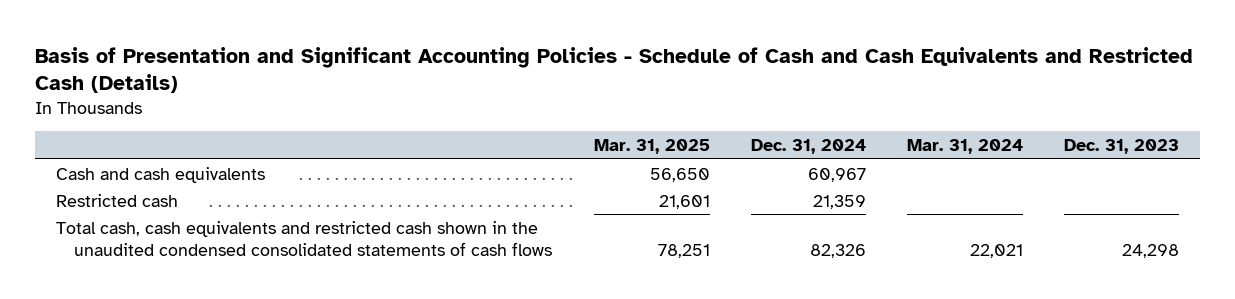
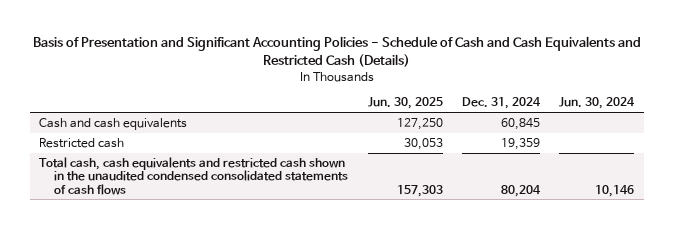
- | Mar. 31, 2025 | Dec. 31, 2024 | Mar. 31, 2024 | Dec. 31, 2023
+ | Jun. 30, 2025 | Dec. 31, 2024 | Jun. 30, 2024
- Cash and cash equivalents | 56,650 | 60,967 | |
- Restricted cash | 21,601 | 21,359 | |
- Total cash, cash equivalents and restricted cash shown in the unaudited condensed consolidated statements of cash flows | 78,251 | 82,326 | 22,021 | 24,298
+ Cash and cash equivalents | 127,250 | 60,845 |
+ Restricted cash | 30,053 | 19,359 |
+ Total cash, cash equivalents and restricted cash shown in the unaudited condensed consolidated statements of cash flows | 157,303 | 80,204 | 10,146

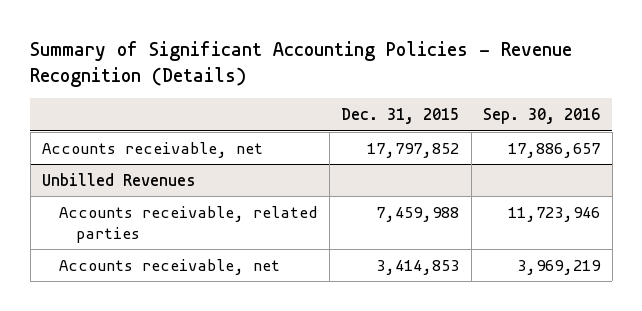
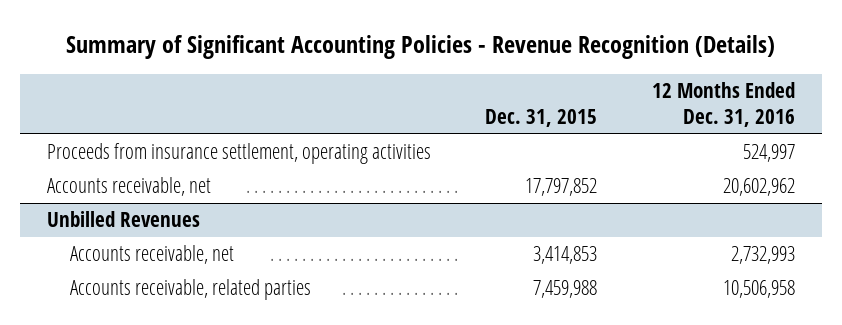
- | Dec. 31, 2015 | Sep. 30, 2016
+ | Dec. 31, 2015 | 12 Months Ended Dec. 31, 2016
+ Proceeds from insurance settlement, operating activities | | 524,997
@ Unbilled Revenues
moved down: Accounts receivable, related parties | 7,459,988 | 10,506,958

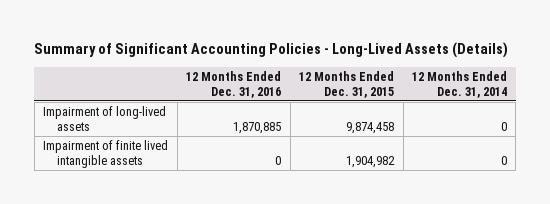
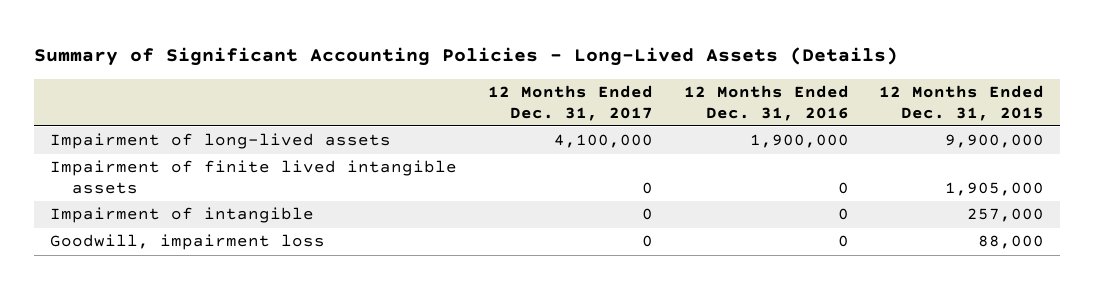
- | 12 Months Ended Dec. 31, 2016 | 12 Months Ended Dec. 31, 2015 | 12 Months Ended Dec. 31, 2014
+ | 12 Months Ended Dec. 31, 2017 | 12 Months Ended Dec. 31, 2016 | 12 Months Ended Dec. 31, 2015
- Impairment of long-lived assets | 1,870,885 | 9,874,458 | 0
- Impairment of finite lived intangible assets | 0 | 1,904,982 | 0
+ Impairment of long-lived assets | 4,100,000 | 1,900,000 | 9,900,000
+ Impairment of finite lived intangible assets | 0 | 0 | 1,905,000
+ Impairment of intangible | 0 | 0 | 257,000
+ Goodwill, impairment loss | 0 | 0 | 88,000

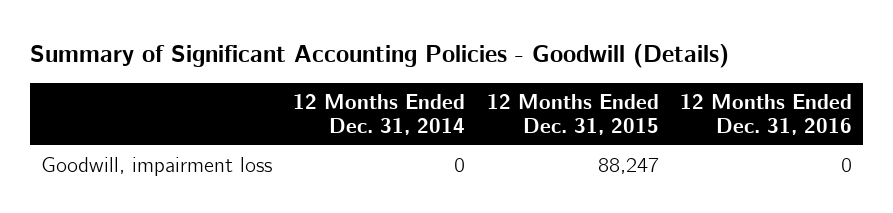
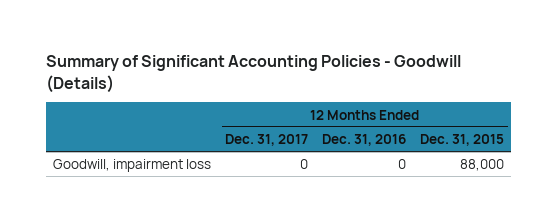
- | 12 Months Ended Dec. 31, 2014 | 12 Months Ended Dec. 31, 2015 | 12 Months Ended Dec. 31, 2016
+ | 12 Months Ended Dec. 31, 2017 | 12 Months Ended Dec. 31, 2016 | 12 Months Ended Dec. 31, 2015
- Goodwill, impairment loss | 0 | 88,247 | 0
+ Goodwill, impairment loss | 0 | 0 | 88,000

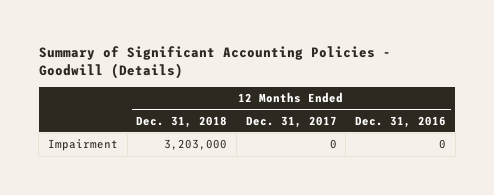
- | 12 Months Ended Dec. 31, 2017 | 12 Months Ended Dec. 31, 2016 | 12 Months Ended Dec. 31, 2015
+ | 12 Months Ended Dec. 31, 2018 | 12 Months Ended Dec. 31, 2017 | 12 Months Ended Dec. 31, 2016
- Goodwill, impairment loss | 0 | 0 | 88,000
+ Impairment | 3,203,000 | 0 | 0

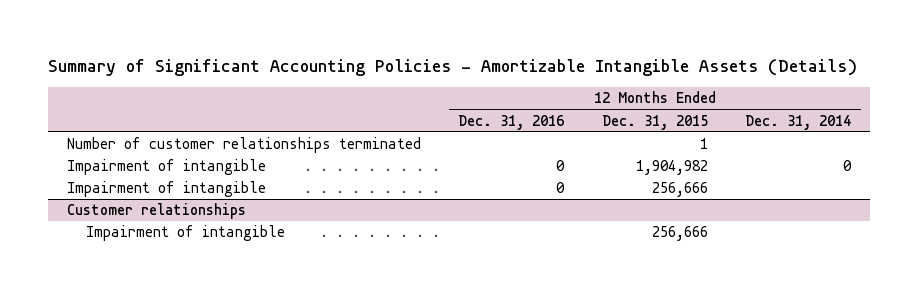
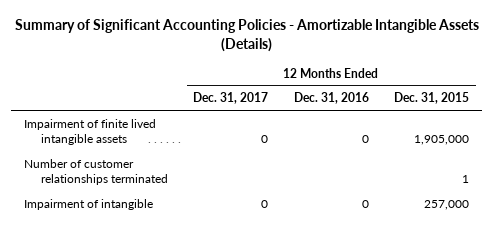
- | 12 Months Ended Dec. 31, 2016 | 12 Months Ended Dec. 31, 2015 | 12 Months Ended Dec. 31, 2014
+ | 12 Months Ended Dec. 31, 2017 | 12 Months Ended Dec. 31, 2016 | 12 Months Ended Dec. 31, 2015
+ Impairment of finite lived intangible assets | 0 | 0 | 1,905,000
- Impairment of intangible | 0 | 1,904,982 | 0
- Impairment of intangible | 0 | 256,666 |
- Customer relationships
- Impairment of intangible | | 256,666 |
+ Impairment of intangible | 0 | 0 | 257,000

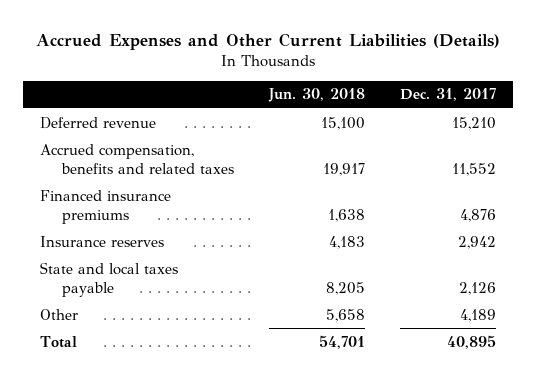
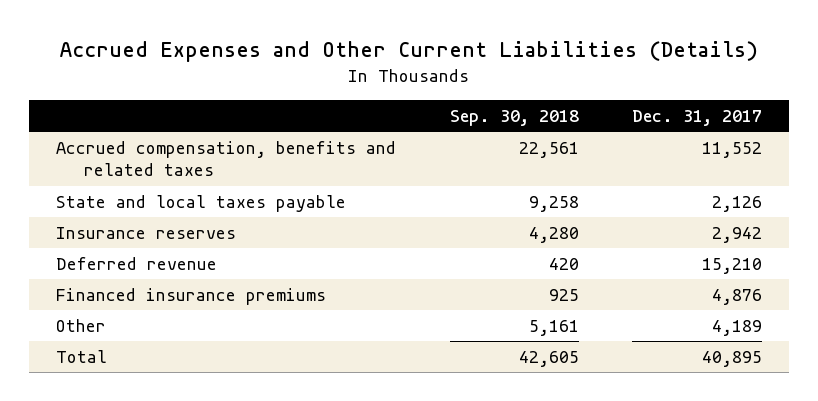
- | Jun. 30, 2018 | Dec. 31, 2017
+ | Sep. 30, 2018 | Dec. 31, 2017
moved down: Insurance reserves | 4,280 | 2,942
moved down: Deferred revenue | 420 | 15,210
moved down: Financed insurance premiums | 925 | 4,876

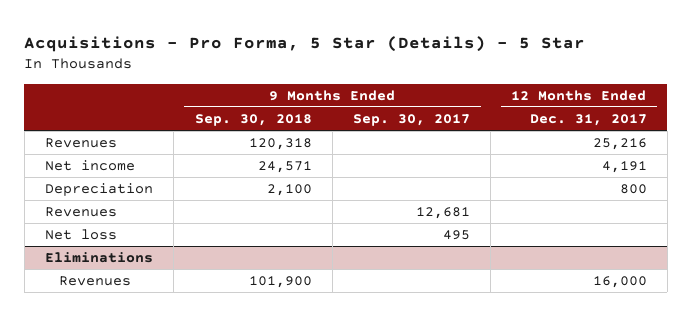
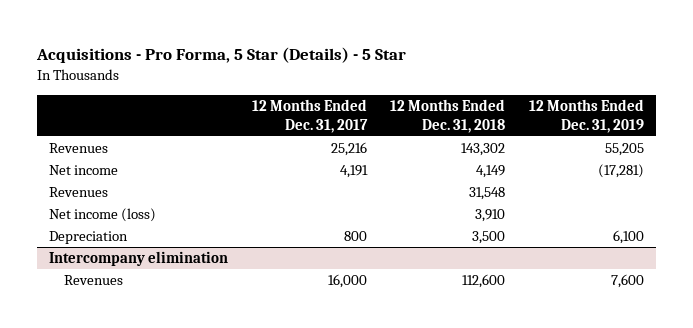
- | 9 Months Ended Sep. 30, 2018 | 9 Months Ended Sep. 30, 2017 | 12 Months Ended Dec. 31, 2017
+ | 12 Months Ended Dec. 31, 2017 | 12 Months Ended Dec. 31, 2018 | 12 Months Ended Dec. 31, 2019
- Net loss | | 495 |
- Eliminations
+ Net income (loss) | | 3,910 |
moved down: Depreciation | 800 | 3,500 | 6,100
+ Intercompany elimination

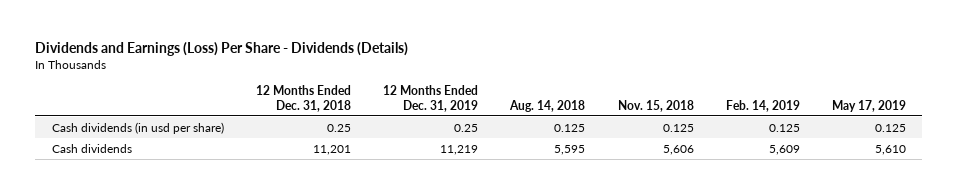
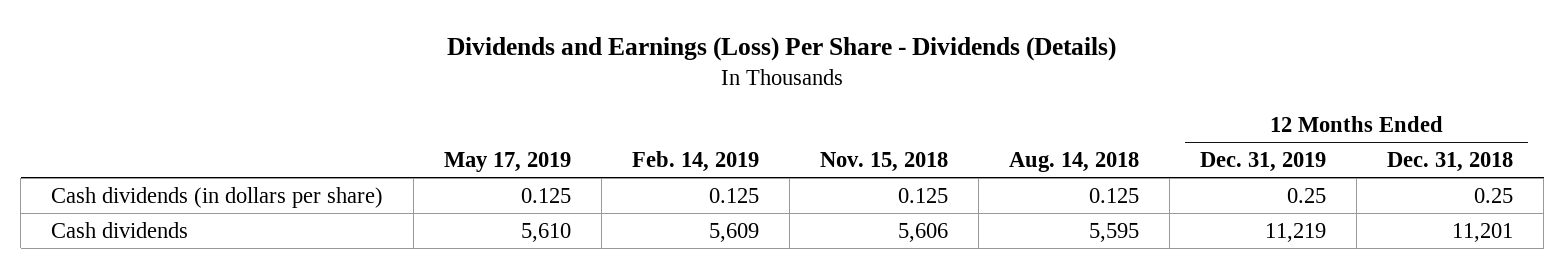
- | 12 Months Ended Dec. 31, 2018 | 12 Months Ended Dec. 31, 2019 | Aug. 14, 2018 | Nov. 15, 2018 | Feb. 14, 2019 | May 17, 2019
+ | May 17, 2019 | Feb. 14, 2019 | Nov. 15, 2018 | Aug. 14, 2018 | 12 Months Ended Dec. 31, 2019 | 12 Months Ended Dec. 31, 2018
- Cash dividends (in usd per share) | 0.25 | 0.25 | 0.125 | 0.125 | 0.125 | 0.125
+ Cash dividends (in dollars per share) | 0.125 | 0.125 | 0.125 | 0.125 | 0.25 | 0.25

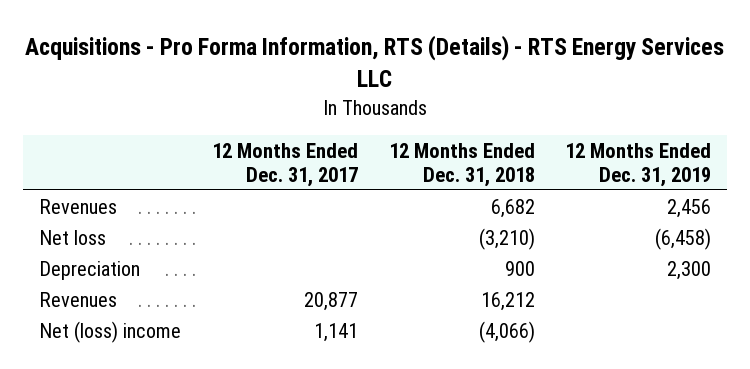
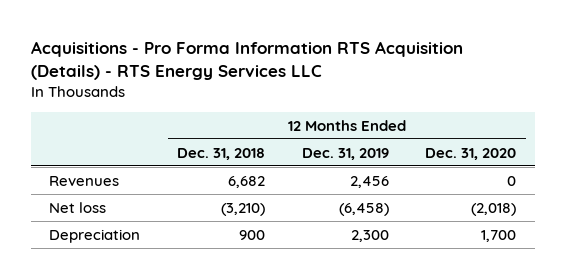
- Acquisitions - Pro Forma Information, RTS (Details) - RTS Energy Services LLC
+ Acquisitions - Pro Forma Information RTS Acquisition (Details) - RTS Energy Services LLC
- | 12 Months Ended Dec. 31, 2017 | 12 Months Ended Dec. 31, 2018 | 12 Months Ended Dec. 31, 2019
+ | 12 Months Ended Dec. 31, 2018 | 12 Months Ended Dec. 31, 2019 | 12 Months Ended Dec. 31, 2020
- Revenues | 20,877 | 16,212 |
- Net (loss) income | 1,141 | (4,066) |

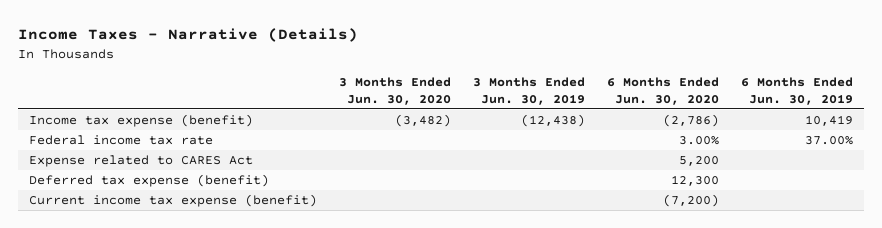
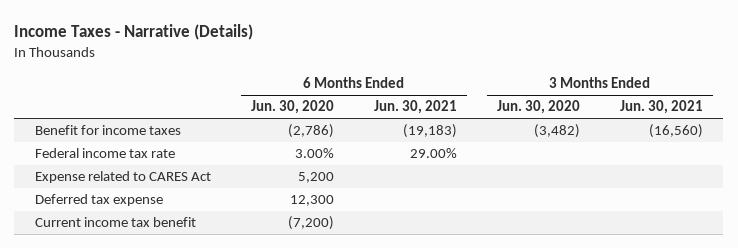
- | 3 Months Ended Jun. 30, 2020 | 3 Months Ended Jun. 30, 2019 | 6 Months Ended Jun. 30, 2020 | 6 Months Ended Jun. 30, 2019
+ | 6 Months Ended Jun. 30, 2020 | 6 Months Ended Jun. 30, 2021 | 3 Months Ended Jun. 30, 2020 | 3 Months Ended Jun. 30, 2021
- Income tax expense (benefit) | (3,482) | (12,438) | (2,786) | 10,419
+ Benefit for income taxes | (2,786) | (19,183) | (3,482) | (16,560)
- Deferred tax expense (benefit) | | | 12,300 |
- Current income tax expense (benefit) | | | (7,200) |
+ Deferred tax expense | 12,300 | | |
+ Current income tax benefit | (7,200) | | |

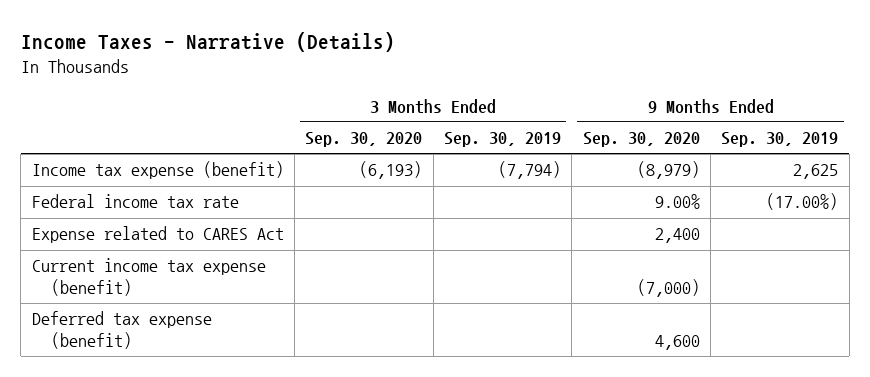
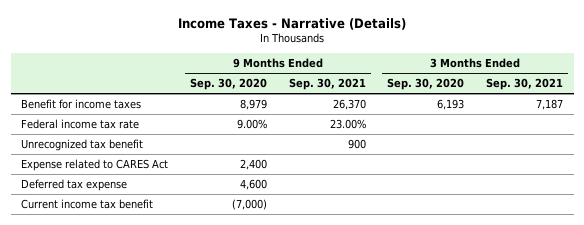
- | 3 Months Ended Sep. 30, 2020 | 3 Months Ended Sep. 30, 2019 | 9 Months Ended Sep. 30, 2020 | 9 Months Ended Sep. 30, 2019
+ | 9 Months Ended Sep. 30, 2020 | 9 Months Ended Sep. 30, 2021 | 3 Months Ended Sep. 30, 2020 | 3 Months Ended Sep. 30, 2021
- Income tax expense (benefit) | (6,193) | (7,794) | (8,979) | 2,625
+ Benefit for income taxes | 8,979 | 26,370 | 6,193 | 7,187
+ Unrecognized tax benefit | | 900 | |
- Current income tax expense (benefit) | | | (7,000) |
- Deferred tax expense (benefit) | | | 4,600 |
+ Deferred tax expense | 4,600 | | |
+ Current income tax benefit | (7,000) | | |

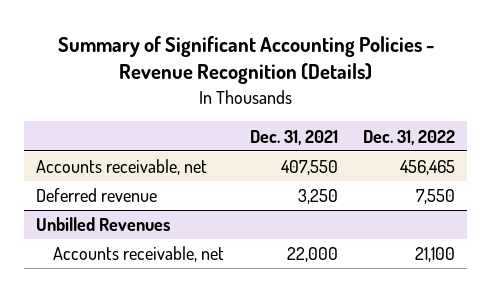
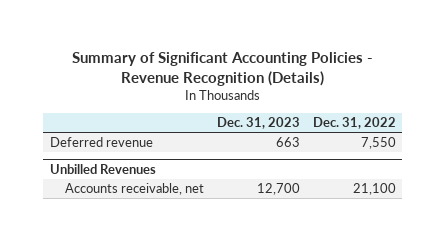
- | Dec. 31, 2021 | Dec. 31, 2022
+ | Dec. 31, 2023 | Dec. 31, 2022
- Accounts receivable, net | 407,550 | 456,465

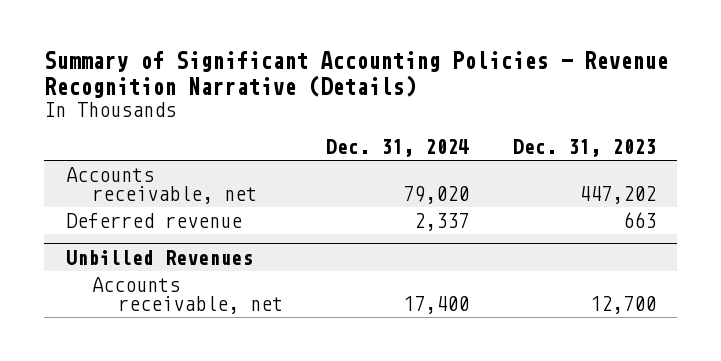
- Summary of Significant Accounting Policies - Revenue Recognition (Details)
+ Summary of Significant Accounting Policies - Revenue Recognition Narrative (Details)
- | Dec. 31, 2023 | Dec. 31, 2022
+ | Dec. 31, 2024 | Dec. 31, 2023
+ Accounts receivable, net | 79,020 | 447,202

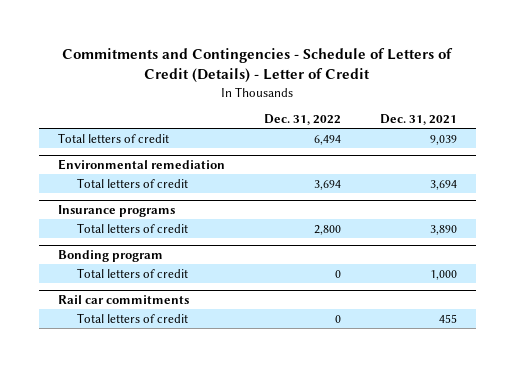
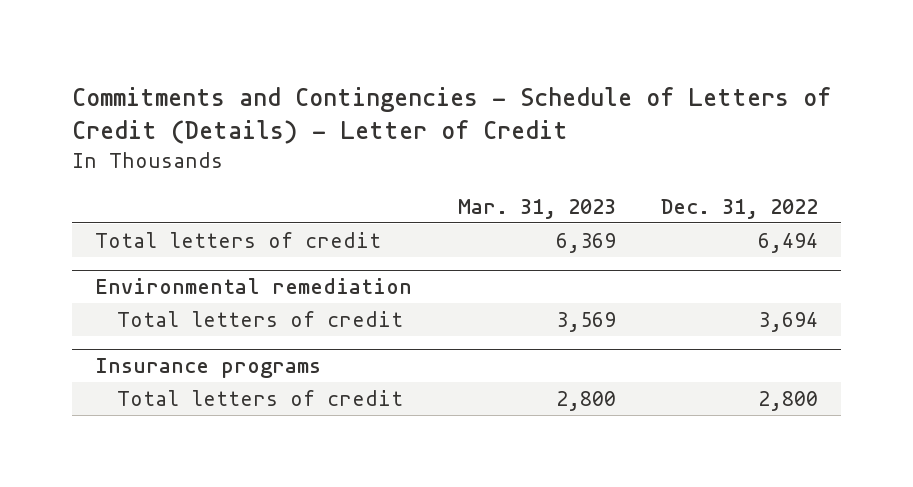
- | Dec. 31, 2022 | Dec. 31, 2021
+ | Mar. 31, 2023 | Dec. 31, 2022
- Bonding program
- Total letters of credit | 0 | 1,000
- Rail car commitments
- Total letters of credit | 0 | 455

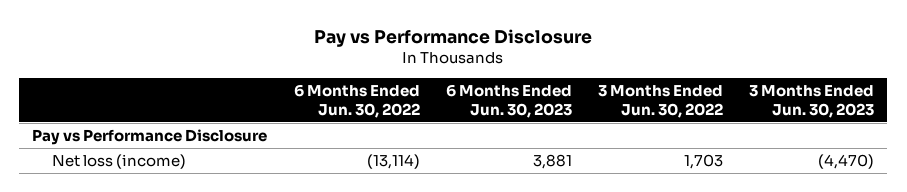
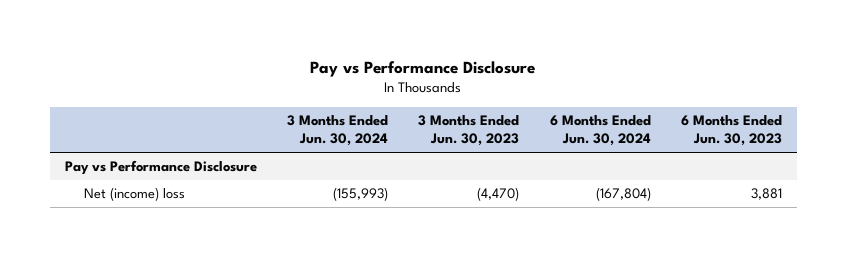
- | 6 Months Ended Jun. 30, 2022 | 6 Months Ended Jun. 30, 2023 | 3 Months Ended Jun. 30, 2022 | 3 Months Ended Jun. 30, 2023
+ | 3 Months Ended Jun. 30, 2024 | 3 Months Ended Jun. 30, 2023 | 6 Months Ended Jun. 30, 2024 | 6 Months Ended Jun. 30, 2023
- Net loss (income) | (13,114) | 3,881 | 1,703 | (4,470)
+ Net (income) loss | (155,993) | (4,470) | (167,804) | 3,881

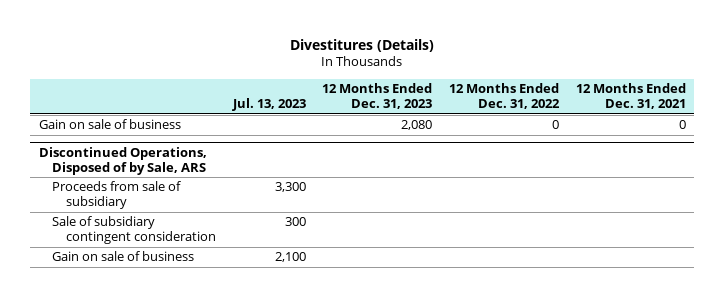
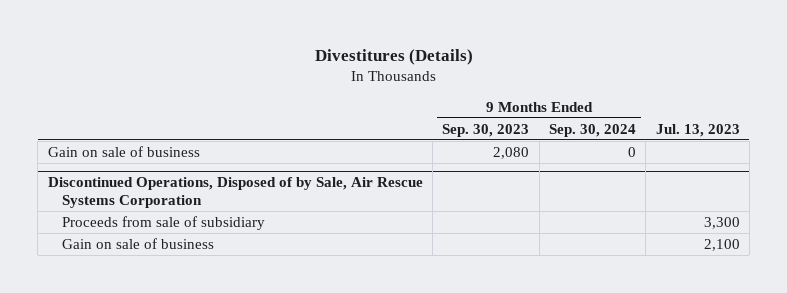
- | Jul. 13, 2023 | 12 Months Ended Dec. 31, 2023 | 12 Months Ended Dec. 31, 2022 | 12 Months Ended Dec. 31, 2021
+ | 9 Months Ended Sep. 30, 2023 | 9 Months Ended Sep. 30, 2024 | Jul. 13, 2023
- Discontinued Operations, Disposed of by Sale, ARS
+ Discontinued Operations, Disposed of by Sale, Air Rescue Systems Corporation
- Sale of subsidiary contingent consideration | 300 | | |

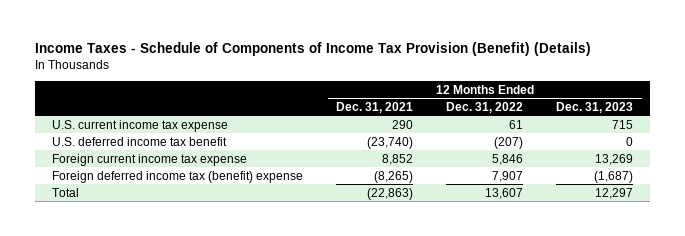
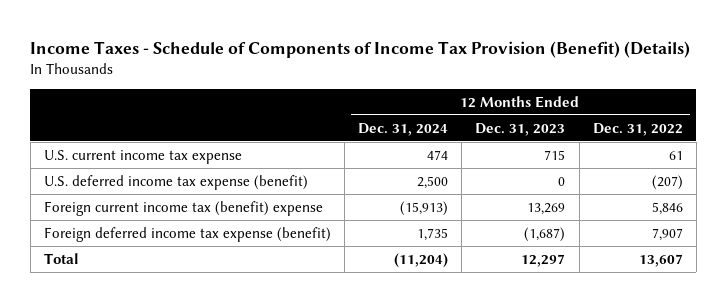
- | 12 Months Ended Dec. 31, 2021 | 12 Months Ended Dec. 31, 2022 | 12 Months Ended Dec. 31, 2023
+ | 12 Months Ended Dec. 31, 2024 | 12 Months Ended Dec. 31, 2023 | 12 Months Ended Dec. 31, 2022
- U.S. deferred income tax benefit | (23,740) | (207) | 0
- Foreign current income tax expense | 8,852 | 5,846 | 13,269
- Foreign deferred income tax (benefit) expense | (8,265) | 7,907 | (1,687)
+ U.S. deferred income tax expense (benefit) | 2,500 | 0 | (207)
+ Foreign current income tax (benefit) expense | (15,913) | 13,269 | 5,846
+ Foreign deferred income tax expense (benefit) | 1,735 | (1,687) | 7,907

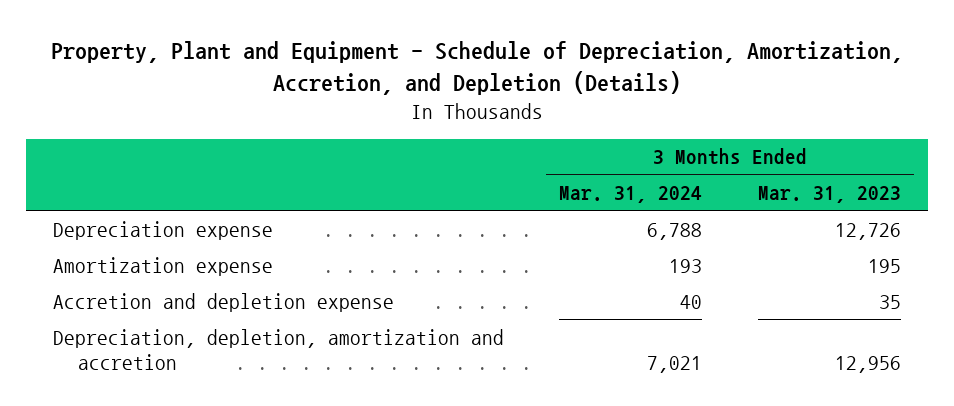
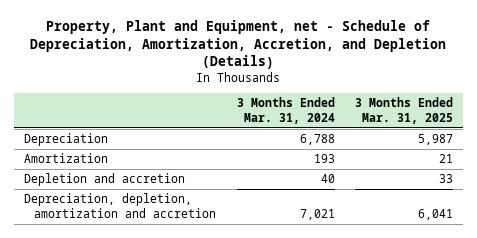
- Property, Plant and Equipment - Schedule of Depreciation, Amortization, Accretion, and Depletion (Details)
+ Property, Plant and Equipment, net - Schedule of Depreciation, Amortization, Accretion, and Depletion (Details)
- | 3 Months Ended Mar. 31, 2024 | 3 Months Ended Mar. 31, 2023
+ | 3 Months Ended Mar. 31, 2024 | 3 Months Ended Mar. 31, 2025
- Depreciation expense | 6,788 | 12,726
- Amortization expense | 193 | 195
- Accretion and depletion expense | 40 | 35
+ Depreciation | 6,788 | 5,987
+ Amortization | 193 | 21
+ Depletion and accretion | 40 | 33

